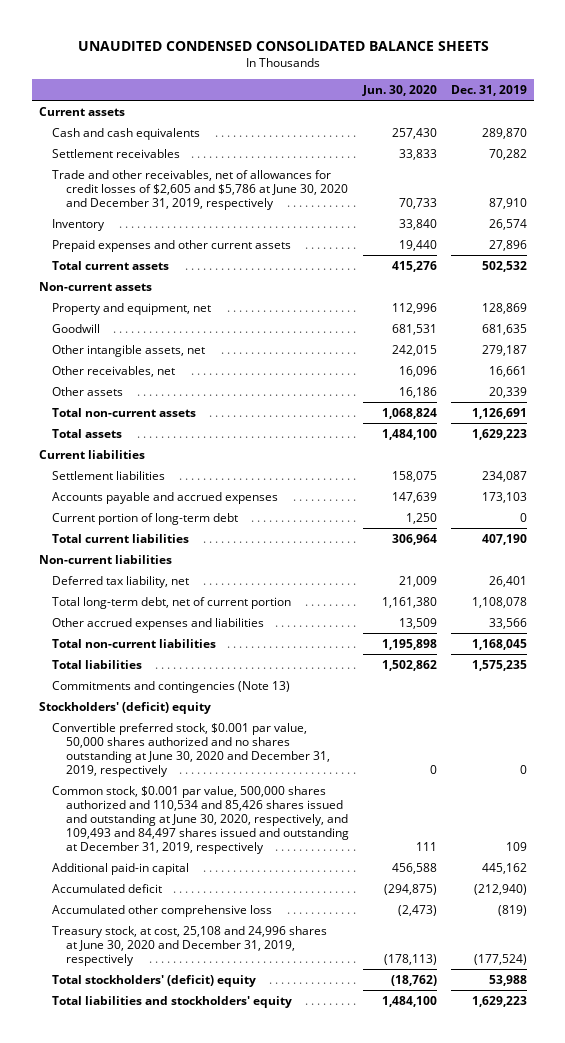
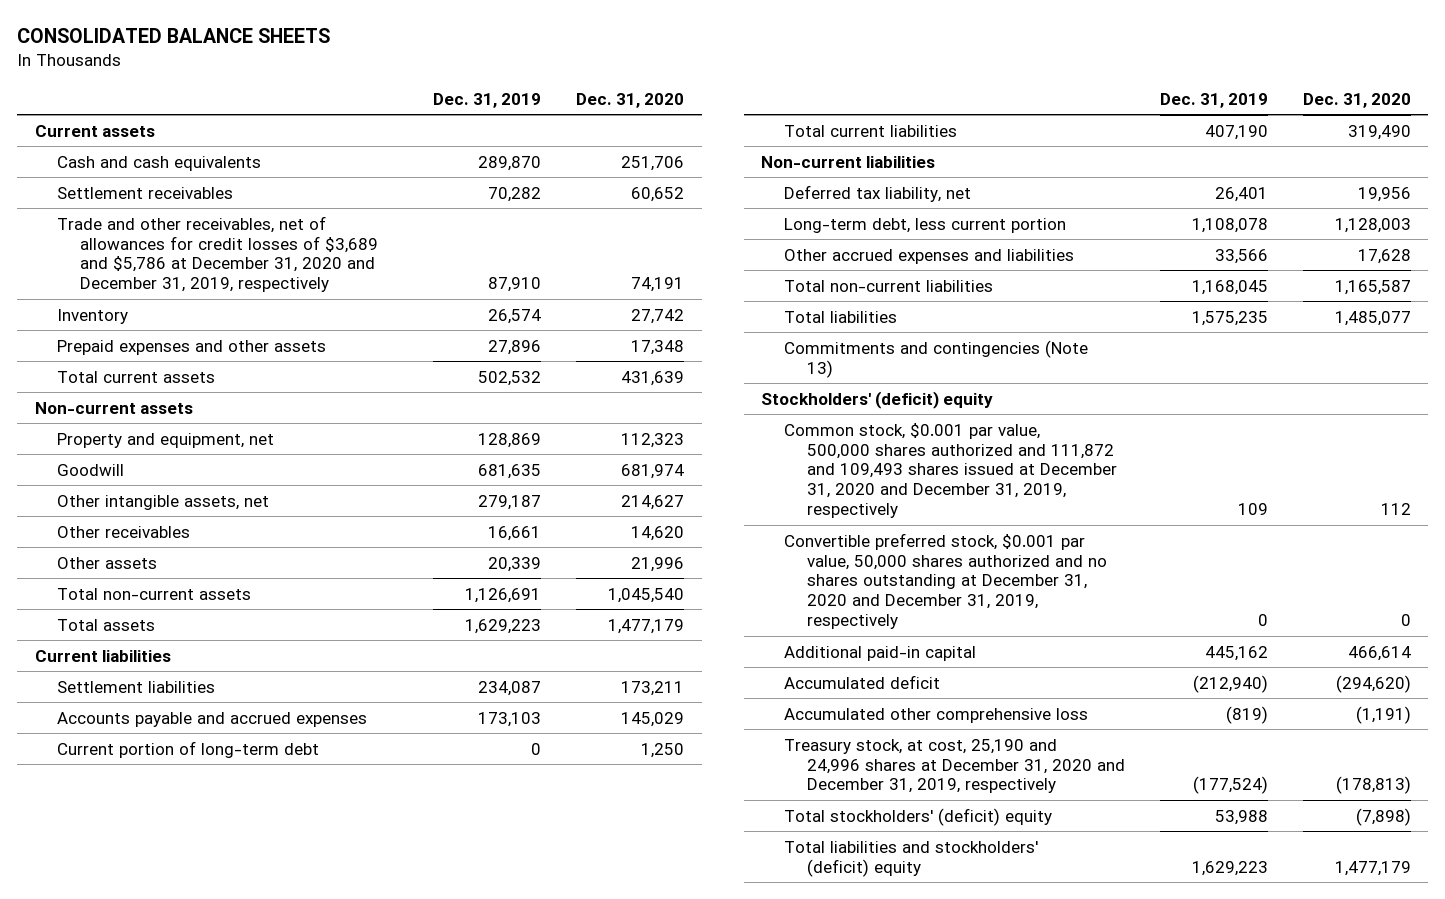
- UNAUDITED CONDENSED CONSOLIDATED BALANCE SHEETS
+ CONSOLIDATED BALANCE SHEETS
- | Jun. 30, 2020 | Dec. 31, 2019
+ | Dec. 31, 2019 | Dec. 31, 2020
- Trade and other receivables, net of allowances for credit losses of $2,605 and $5,786 at June 30, 2020 and December 31, 2019, respectively | 70,733 | 87,910
+ Trade and other receivables, net of allowances for credit losses of $3,689 and $5,786 at December 31, 2020 and December 31, 2019, respectively | 87,910 | 74,191
- Prepaid expenses and other current assets | 19,440 | 27,896
+ Prepaid expenses and other assets | 27,896 | 17,348
- Other receivables, net | 16,096 | 16,661
+ Other receivables | 16,661 | 14,620
- Total long-term debt, net of current portion | 1,161,380 | 1,108,078
+ Long-term debt, less current portion | 1,108,078 | 1,128,003
- Convertible preferred stock, $0.001 par value, 50,000 shares authorized and no shares outstanding at June 30, 2020 and December 31, 2019, respectively | 0 | 0
- Common stock, $0.001 par value, 500,000 shares authorized and 110,534 and 85,426 shares issued and outstanding at June 30, 2020, respectively, and 109,493 and 84,497 shares issued and outstanding at December 31, 2019, respectively | 111 | 109
+ Common stock, $0.001 par value, 500,000 shares authorized and 111,872 and 109,493 shares issued at December 31, 2020 and December 31, 2019, respectively | 109 | 112
+ Convertible preferred stock, $0.001 par value, 50,000 shares authorized and no shares outstanding at December 31, 2020 and December 31, 2019, respectively | 0 | 0
- Treasury stock, at cost, 25,108 and 24,996 shares at June 30, 2020 and December 31, 2019, respectively | (178,113) | (177,524)
+ Treasury stock, at cost, 25,190 and 24,996 shares at December 31, 2020 and December 31, 2019, respectively | (177,524) | (178,813)
- Total liabilities and stockholders' equity | 1,484,100 | 1,629,223
+ Total liabilities and stockholders' (deficit) equity | 1,629,223 | 1,477,179

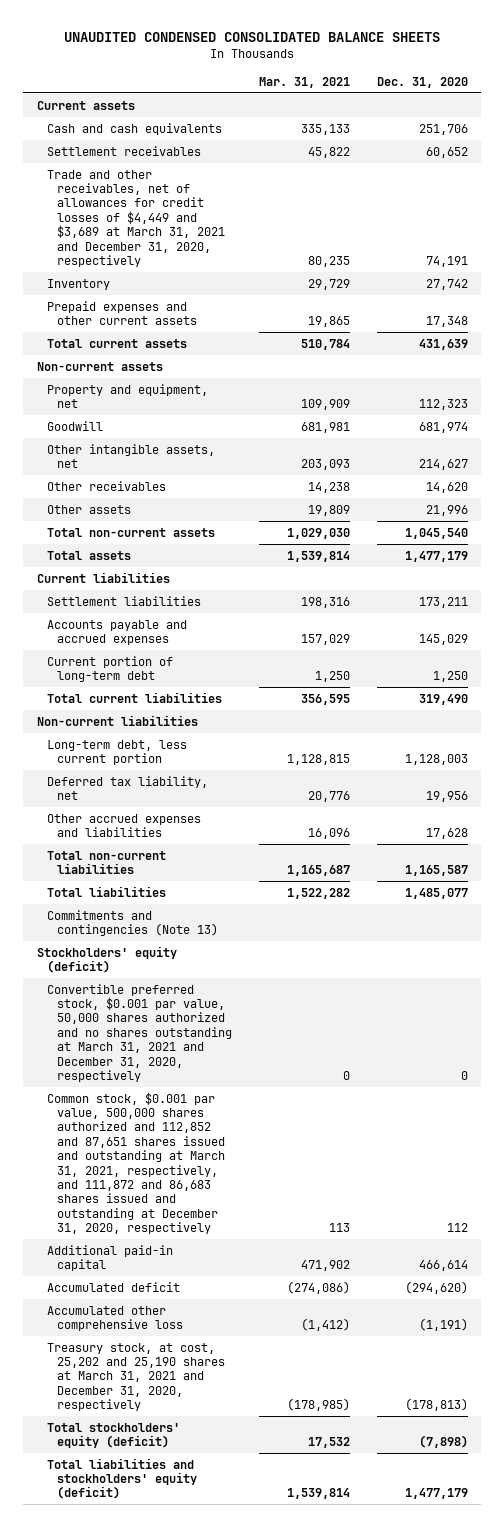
- CONSOLIDATED BALANCE SHEETS
+ UNAUDITED CONDENSED CONSOLIDATED BALANCE SHEETS
- | Dec. 31, 2019 | Dec. 31, 2020
+ | Mar. 31, 2021 | Dec. 31, 2020
- Trade and other receivables, net of allowances for credit losses of $3,689 and $5,786 at December 31, 2020 and December 31, 2019, respectively | 87,910 | 74,191
+ Trade and other receivables, net of allowances for credit losses of $4,449 and $3,689 at March 31, 2021 and December 31, 2020, respectively | 80,235 | 74,191
- Prepaid expenses and other assets | 27,896 | 17,348
+ Prepaid expenses and other current assets | 19,865 | 17,348
moved down: Deferred tax liability, net | 20,776 | 19,956
- Stockholders' (deficit) equity
- Common stock, $0.001 par value, 500,000 shares authorized and 111,872 and 109,493 shares issued at December 31, 2020 and December 31, 2019, respectively | 109 | 112
- Convertible preferred stock, $0.001 par value, 50,000 shares authorized and no shares outstanding at December 31, 2020 and December 31, 2019, respectively | 0 | 0
+ Stockholders' equity (deficit)
+ Convertible preferred stock, $0.001 par value, 50,000 shares authorized and no shares outstanding at March 31, 2021 and December 31, 2020, respectively | 0 | 0
+ Common stock, $0.001 par value, 500,000 shares authorized and 112,852 and 87,651 shares issued and outstanding at March 31, 2021, respectively, and 111,872 and 86,683 shares issued and outstanding at December 31, 2020, respectively | 113 | 112
- Treasury stock, at cost, 25,190 and 24,996 shares at December 31, 2020 and December 31, 2019, respectively | (177,524) | (178,813)
- Total stockholders' (deficit) equity | 53,988 | (7,898)
- Total liabilities and stockholders' (deficit) equity | 1,629,223 | 1,477,179
+ Treasury stock, at cost, 25,202 and 25,190 shares at March 31, 2021 and December 31, 2020, respectively | (178,985) | (178,813)
+ Total stockholders' equity (deficit) | 17,532 | (7,898)
+ Total liabilities and stockholders' equity (deficit) | 1,539,814 | 1,477,179

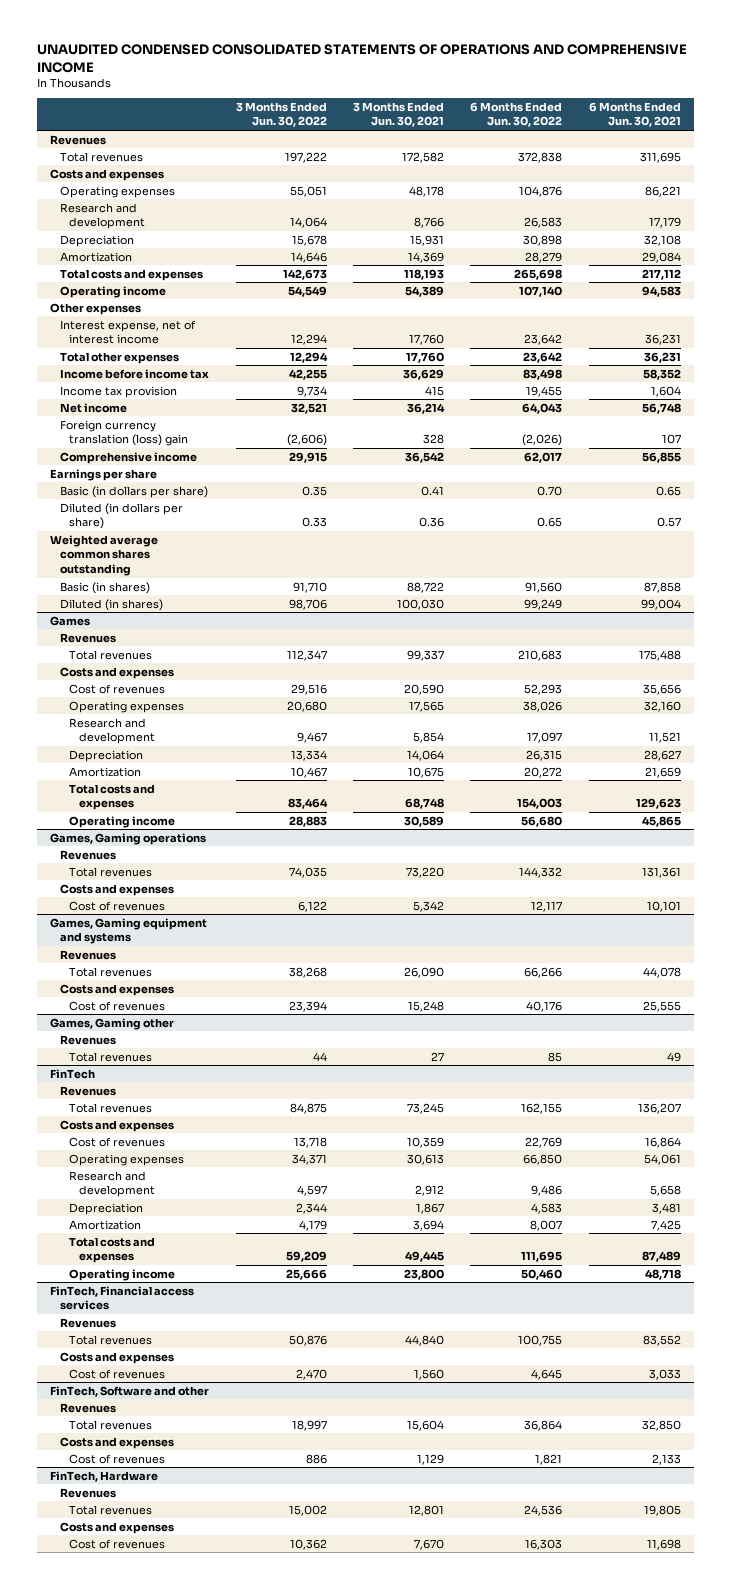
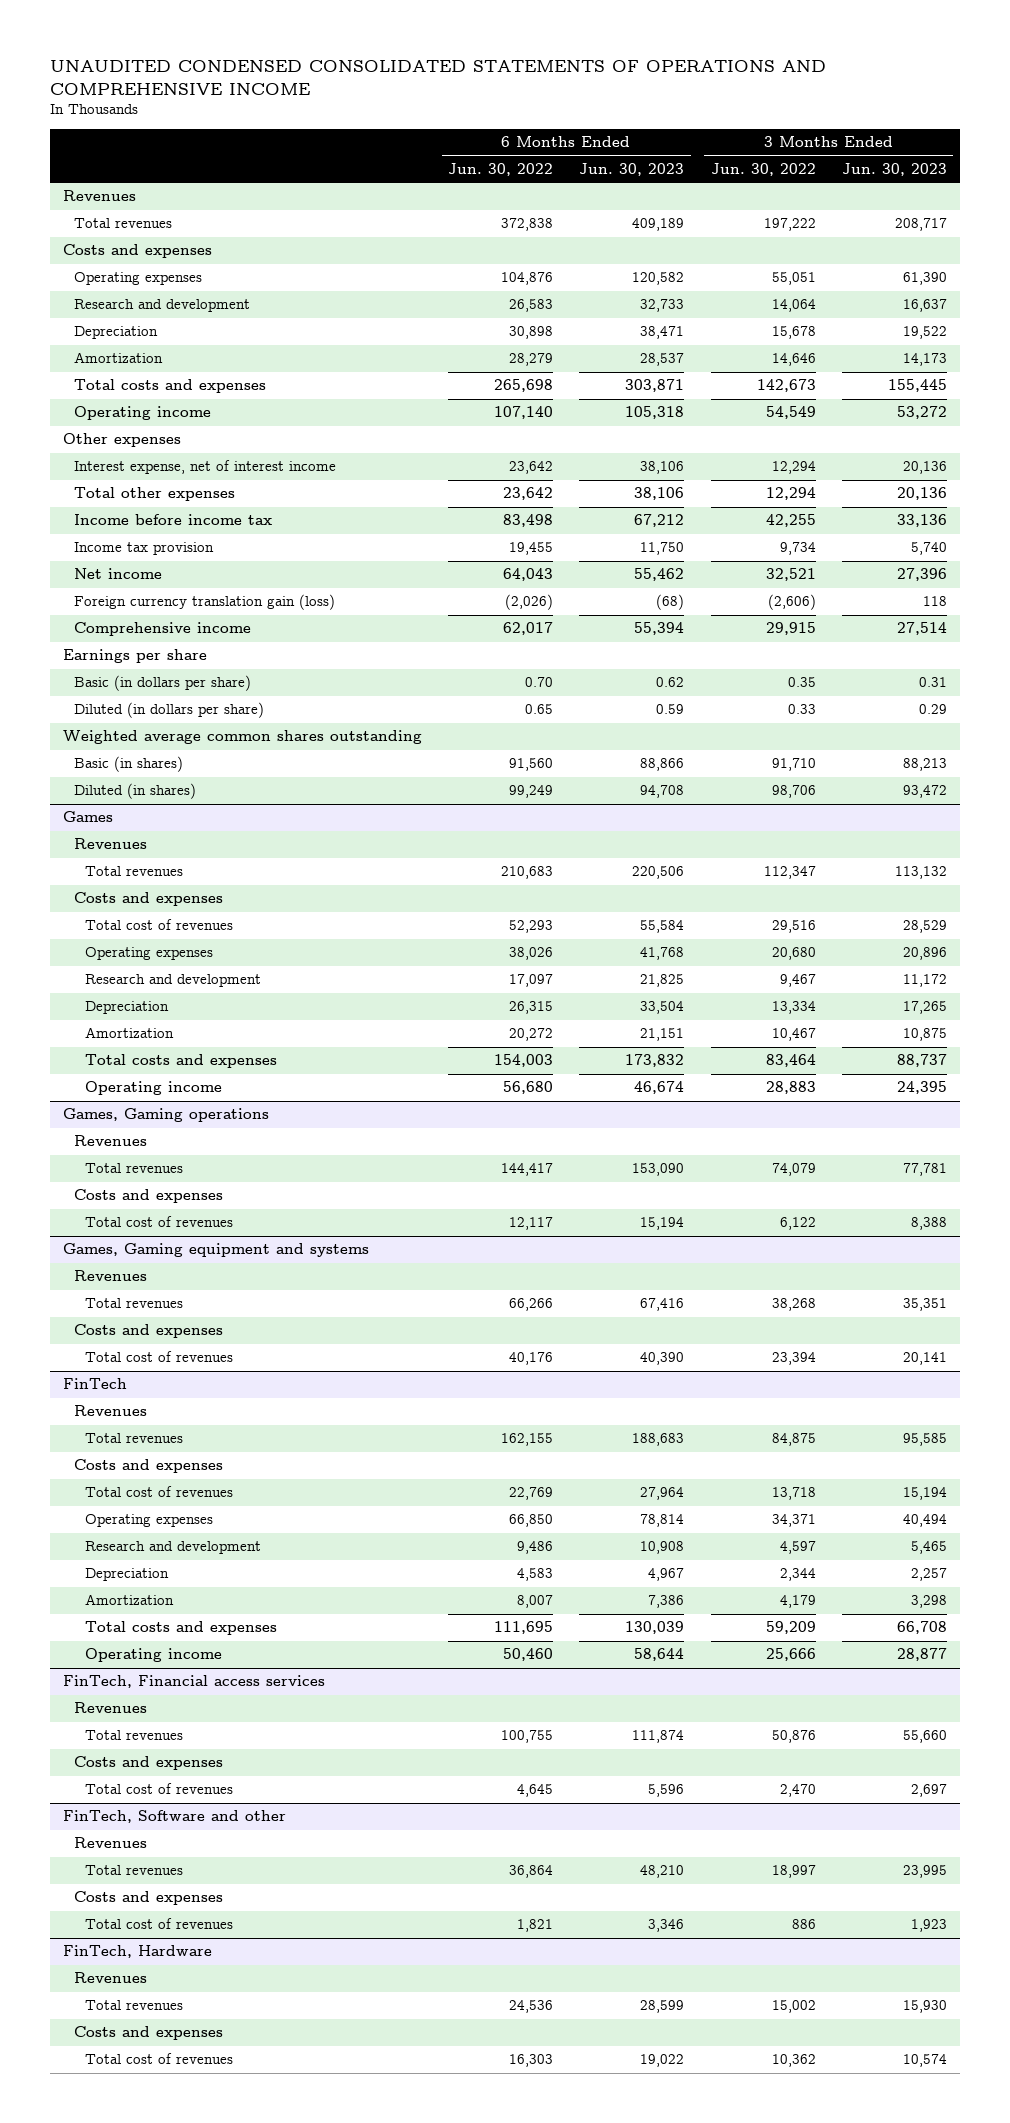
- | 3 Months Ended Jun. 30, 2022 | 3 Months Ended Jun. 30, 2021 | 6 Months Ended Jun. 30, 2022 | 6 Months Ended Jun. 30, 2021
+ | 6 Months Ended Jun. 30, 2022 | 6 Months Ended Jun. 30, 2023 | 3 Months Ended Jun. 30, 2022 | 3 Months Ended Jun. 30, 2023
- Foreign currency translation (loss) gain | (2,606) | 328 | (2,026) | 107
+ Foreign currency translation gain (loss) | (2,026) | (68) | (2,606) | 118
@ Games
- Cost of revenues | 29,516 | 20,590 | 52,293 | 35,656
+ Total cost of revenues | 52,293 | 55,584 | 29,516 | 28,529
@ Games, Gaming operations
- Total revenues | 74,035 | 73,220 | 144,332 | 131,361
+ Total revenues | 144,417 | 153,090 | 74,079 | 77,781
- Cost of revenues | 6,122 | 5,342 | 12,117 | 10,101
+ Total cost of revenues | 12,117 | 15,194 | 6,122 | 8,388
@ Games, Gaming equipment and systems
- Cost of revenues | 23,394 | 15,248 | 40,176 | 25,555
- Games, Gaming other
- Revenues
- Total revenues | 44 | 27 | 85 | 49
@ Games, Gaming equipment and systems
+ Total cost of revenues | 40,176 | 40,390 | 23,394 | 20,141
@ FinTech
- Cost of revenues | 13,718 | 10,359 | 22,769 | 16,864
+ Total cost of revenues | 22,769 | 27,964 | 13,718 | 15,194
@ FinTech, Financial access services
- Cost of revenues | 2,470 | 1,560 | 4,645 | 3,033
+ Total cost of revenues | 4,645 | 5,596 | 2,470 | 2,697
@ FinTech, Software and other
- Cost of revenues | 886 | 1,129 | 1,821 | 2,133
+ Total cost of revenues | 1,821 | 3,346 | 886 | 1,923
@ FinTech, Hardware
- Cost of revenues | 10,362 | 7,670 | 16,303 | 11,698
+ Total cost of revenues | 16,303 | 19,022 | 10,362 | 10,574

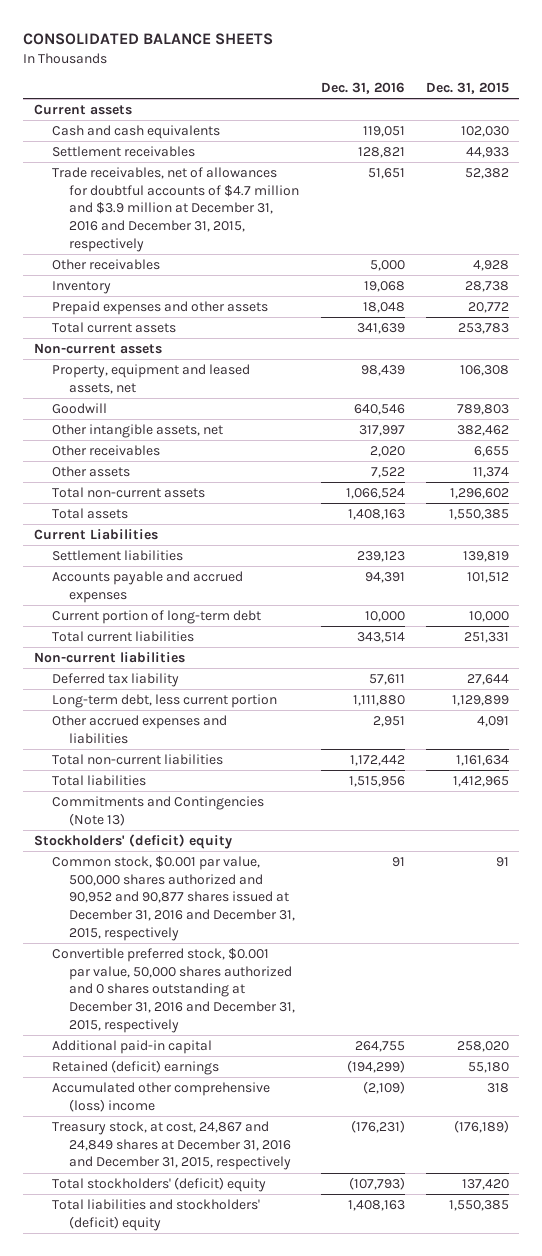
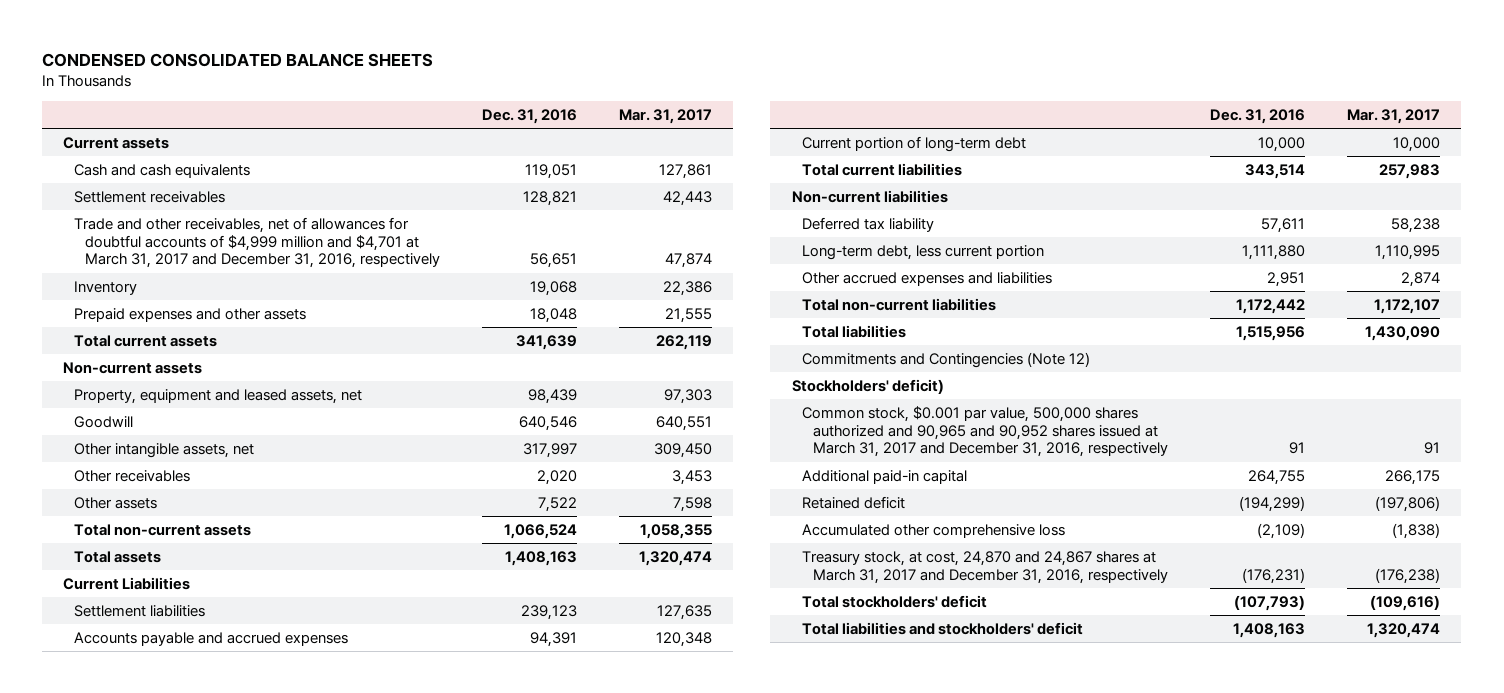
- CONSOLIDATED BALANCE SHEETS
+ CONDENSED CONSOLIDATED BALANCE SHEETS
- | Dec. 31, 2016 | Dec. 31, 2015
+ | Dec. 31, 2016 | Mar. 31, 2017
- Trade receivables, net of allowances for doubtful accounts of $4.7 million and $3.9 million at December 31, 2016 and December 31, 2015, respectively | 51,651 | 52,382
- Other receivables | 5,000 | 4,928
+ Trade and other receivables, net of allowances for doubtful accounts of $4,999 million and $4,701 at March 31, 2017 and December 31, 2016, respectively | 56,651 | 47,874
- Commitments and Contingencies (Note 13)
- Stockholders' (deficit) equity
- Common stock, $0.001 par value, 500,000 shares authorized and 90,952 and 90,877 shares issued at December 31, 2016 and December 31, 2015, respectively | 91 | 91
- Convertible preferred stock, $0.001 par value, 50,000 shares authorized and 0 shares outstanding at December 31, 2016 and December 31, 2015, respectively
+ Commitments and Contingencies (Note 12)
+ Stockholders' deficit)
+ Common stock, $0.001 par value, 500,000 shares authorized and 90,965 and 90,952 shares issued at March 31, 2017 and December 31, 2016, respectively | 91 | 91
- Retained (deficit) earnings | (194,299) | 55,180
- Accumulated other comprehensive (loss) income | (2,109) | 318
- Treasury stock, at cost, 24,867 and 24,849 shares at December 31, 2016 and December 31, 2015, respectively | (176,231) | (176,189)
- Total stockholders' (deficit) equity | (107,793) | 137,420
- Total liabilities and stockholders' (deficit) equity | 1,408,163 | 1,550,385
+ Retained deficit | (194,299) | (197,806)
+ Accumulated other comprehensive loss | (2,109) | (1,838)
+ Treasury stock, at cost, 24,870 and 24,867 shares at March 31, 2017 and December 31, 2016, respectively | (176,231) | (176,238)
+ Total stockholders' deficit | (107,793) | (109,616)
+ Total liabilities and stockholders' deficit | 1,408,163 | 1,320,474

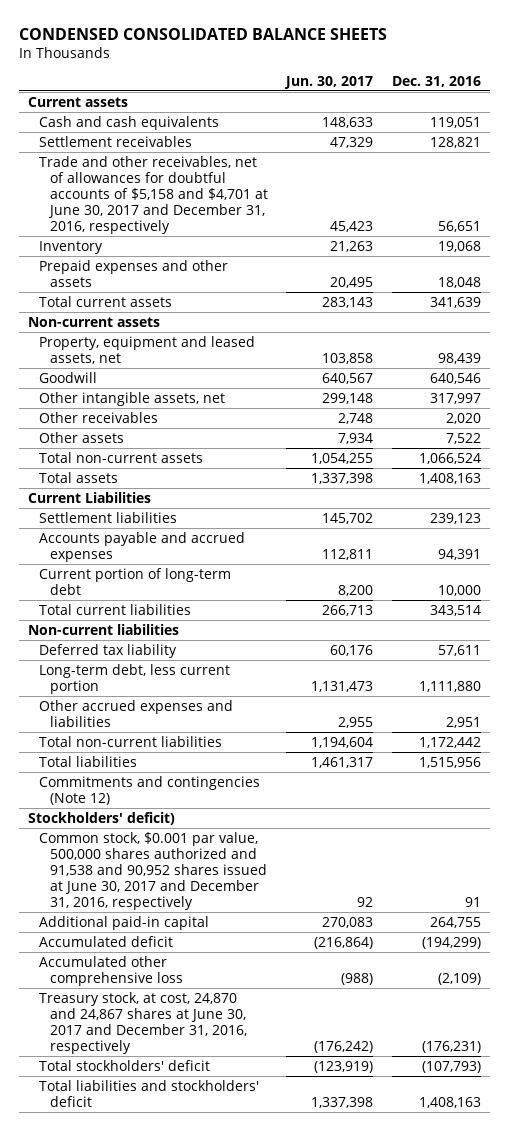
- | Dec. 31, 2016 | Mar. 31, 2017
+ | Jun. 30, 2017 | Dec. 31, 2016
- Trade and other receivables, net of allowances for doubtful accounts of $4,999 million and $4,701 at March 31, 2017 and December 31, 2016, respectively | 56,651 | 47,874
+ Trade and other receivables, net of allowances for doubtful accounts of $5,158 and $4,701 at June 30, 2017 and December 31, 2016, respectively | 45,423 | 56,651
- Commitments and Contingencies (Note 12)
+ Commitments and contingencies (Note 12)
- Common stock, $0.001 par value, 500,000 shares authorized and 90,965 and 90,952 shares issued at March 31, 2017 and December 31, 2016, respectively | 91 | 91
+ Common stock, $0.001 par value, 500,000 shares authorized and 91,538 and 90,952 shares issued at June 30, 2017 and December 31, 2016, respectively | 92 | 91
- Retained deficit | (194,299) | (197,806)
+ Accumulated deficit | (216,864) | (194,299)
- Treasury stock, at cost, 24,870 and 24,867 shares at March 31, 2017 and December 31, 2016, respectively | (176,231) | (176,238)
+ Treasury stock, at cost, 24,870 and 24,867 shares at June 30, 2017 and December 31, 2016, respectively | (176,242) | (176,231)

